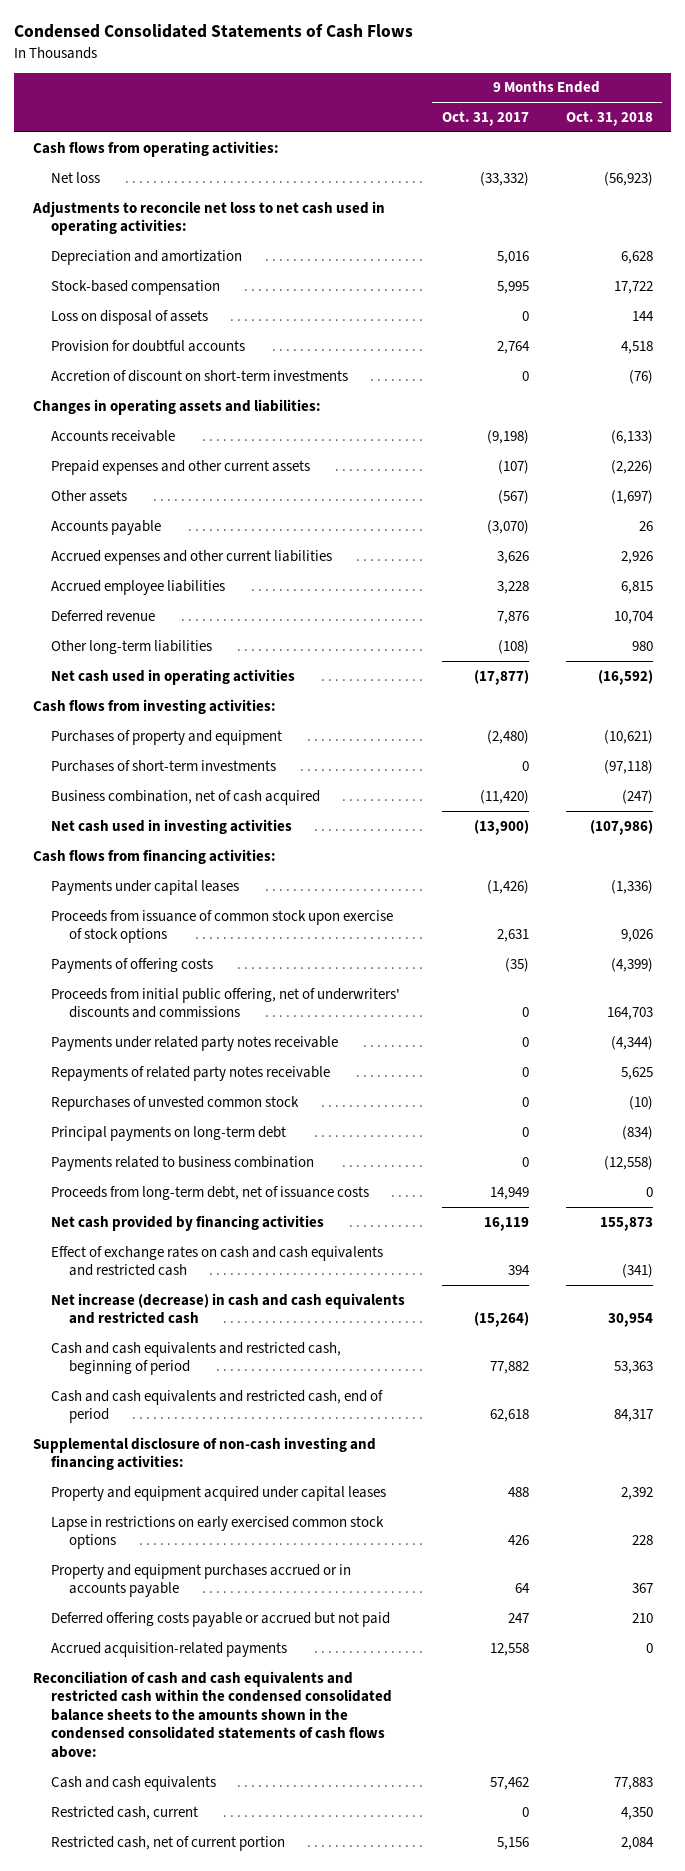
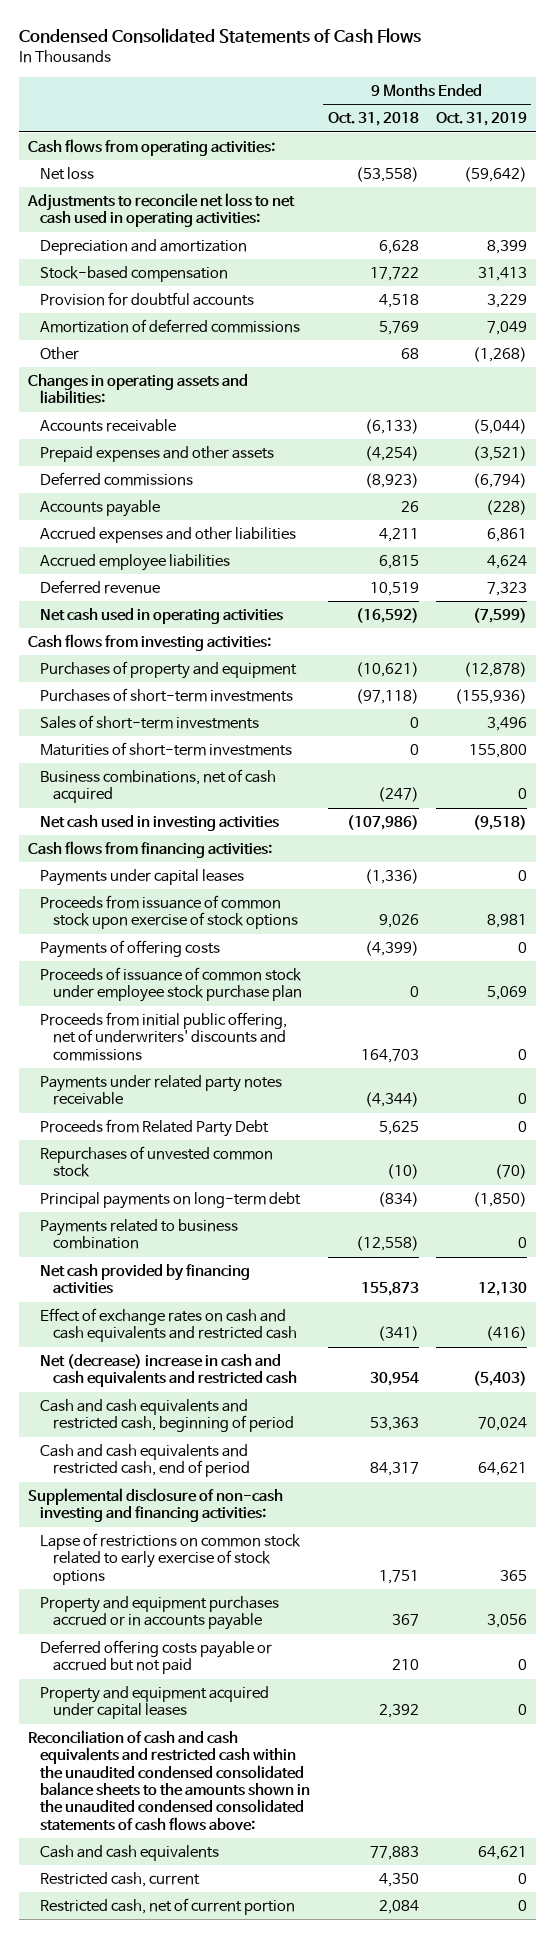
- | 9 Months Ended Oct. 31, 2017 | 9 Months Ended Oct. 31, 2018
+ | 9 Months Ended Oct. 31, 2018 | 9 Months Ended Oct. 31, 2019
- Net loss | (33,332) | (56,923)
+ Net loss | (53,558) | (59,642)
- Loss on disposal of assets | 0 | 144
- Accretion of discount on short-term investments | 0 | (76)
+ Amortization of deferred commissions | 5,769 | 7,049
+ Other | 68 | (1,268)
- Prepaid expenses and other current assets | (107) | (2,226)
- Other assets | (567) | (1,697)
+ Prepaid expenses and other assets | (4,254) | (3,521)
+ Deferred commissions | (8,923) | (6,794)
- Accrued expenses and other current liabilities | 3,626 | 2,926
+ Accrued expenses and other liabilities | 4,211 | 6,861
- Deferred revenue | 7,876 | 10,704
- Other long-term liabilities | (108) | 980
+ Deferred revenue | 10,519 | 7,323
- Business combination, net of cash acquired | (11,420) | (247)
+ Sales of short-term investments | 0 | 3,496
+ Maturities of short-term investments | 0 | 155,800
+ Business combinations, net of cash acquired | (247) | 0
+ Proceeds of issuance of common stock under employee stock purchase plan | 0 | 5,069
- Repayments of related party notes receivable | 0 | 5,625
+ Proceeds from Related Party Debt | 5,625 | 0
- Proceeds from long-term debt, net of issuance costs | 14,949 | 0
- Net increase (decrease) in cash and cash equivalents and restricted cash | (15,264) | 30,954
+ Net (decrease) increase in cash and cash equivalents and restricted cash | 30,954 | (5,403)
- Lapse in restrictions on early exercised common stock options | 426 | 228
+ Lapse of restrictions on common stock related to early exercise of stock options | 1,751 | 365
- Accrued acquisition-related payments | 12,558 | 0
- Reconciliation of cash and cash equivalents and restricted cash within the condensed consolidated balance sheets to the amounts shown in the condensed consolidated statements of cash flows above:
moved down: Property and equipment acquired under capital leases | 2,392 | 0
+ Reconciliation of cash and cash equivalents and restricted cash within the unaudited condensed consolidated balance sheets to the amounts shown in the unaudited condensed consolidated statements of cash flows above:

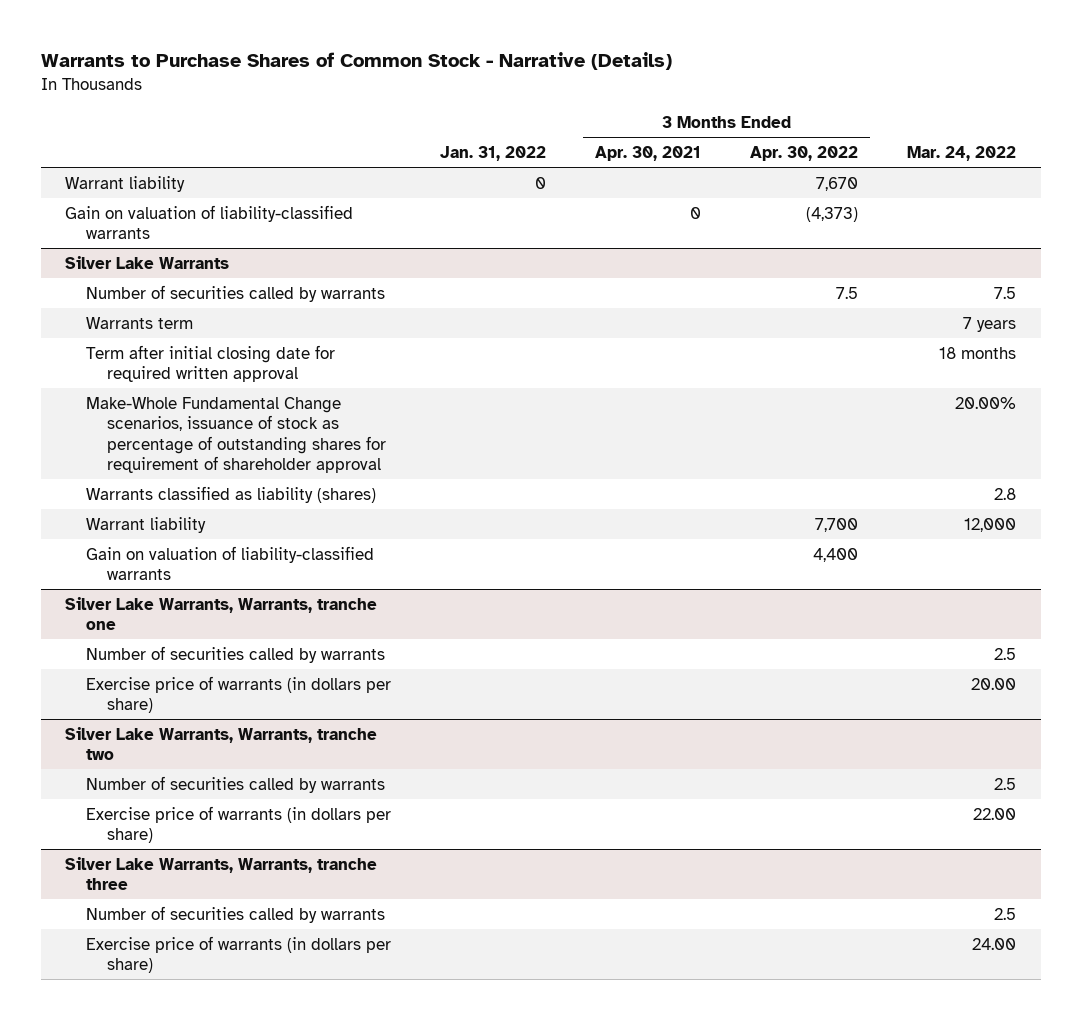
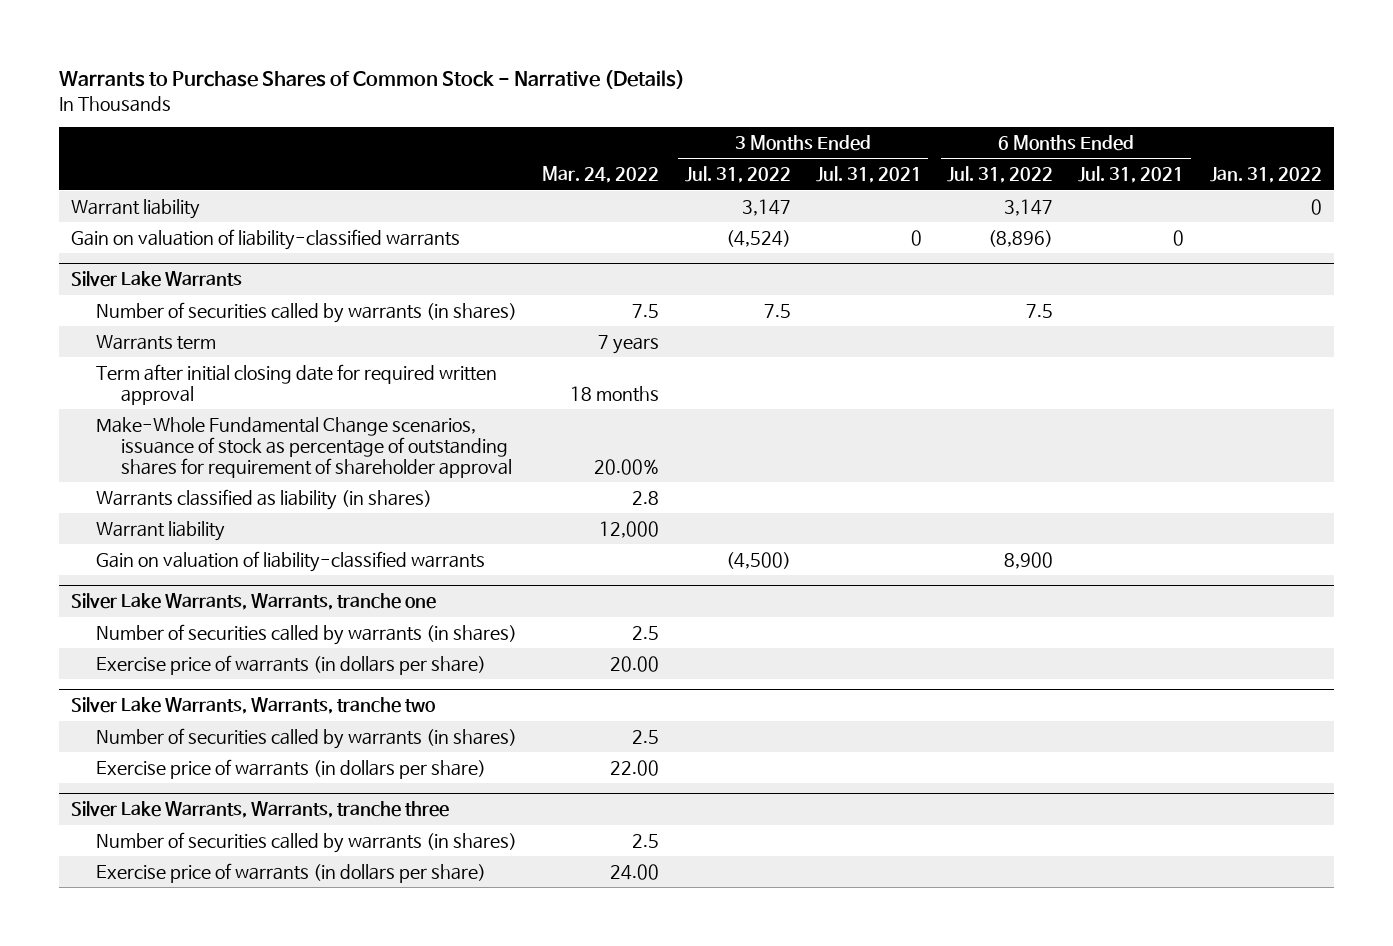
- | Jan. 31, 2022 | 3 Months Ended Apr. 30, 2021 | 3 Months Ended Apr. 30, 2022 | Mar. 24, 2022
+ | Mar. 24, 2022 | 3 Months Ended Jul. 31, 2022 | 3 Months Ended Jul. 31, 2021 | 6 Months Ended Jul. 31, 2022 | 6 Months Ended Jul. 31, 2021 | Jan. 31, 2022
@ Silver Lake Warrants
- Number of securities called by warrants | | | 7.5 | 7.5
+ Number of securities called by warrants (in shares) | 7.5 | 7.5 | | 7.5 | |
- Warrants classified as liability (shares) | | | | 2.8
+ Warrants classified as liability (in shares) | 2.8 | | | | |
@ Silver Lake Warrants, Warrants, tranche one
- Number of securities called by warrants | | | | 2.5
+ Number of securities called by warrants (in shares) | 2.5 | | | | |
@ Silver Lake Warrants, Warrants, tranche two
- Number of securities called by warrants | | | | 2.5
+ Number of securities called by warrants (in shares) | 2.5 | | | | |
@ Silver Lake Warrants, Warrants, tranche three
- Number of securities called by warrants | | | | 2.5
+ Number of securities called by warrants (in shares) | 2.5 | | | | |

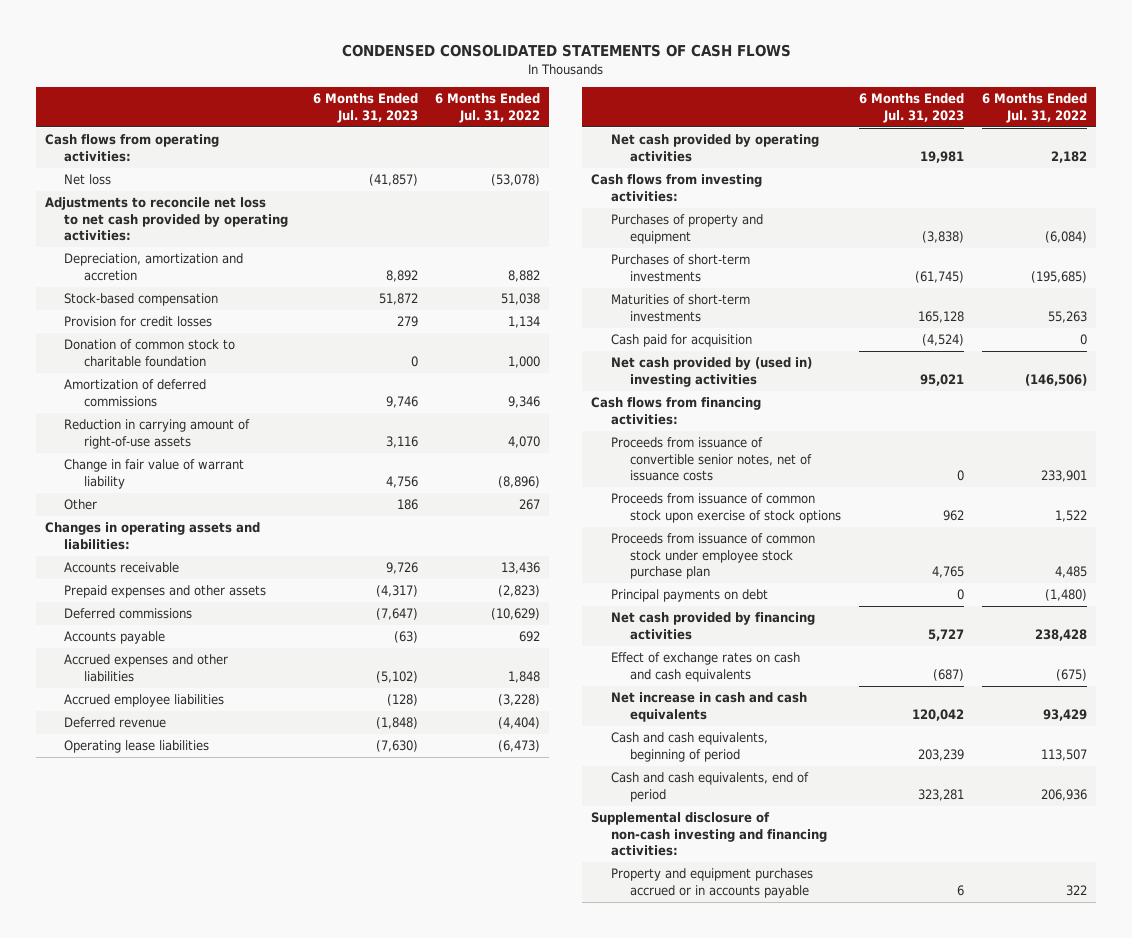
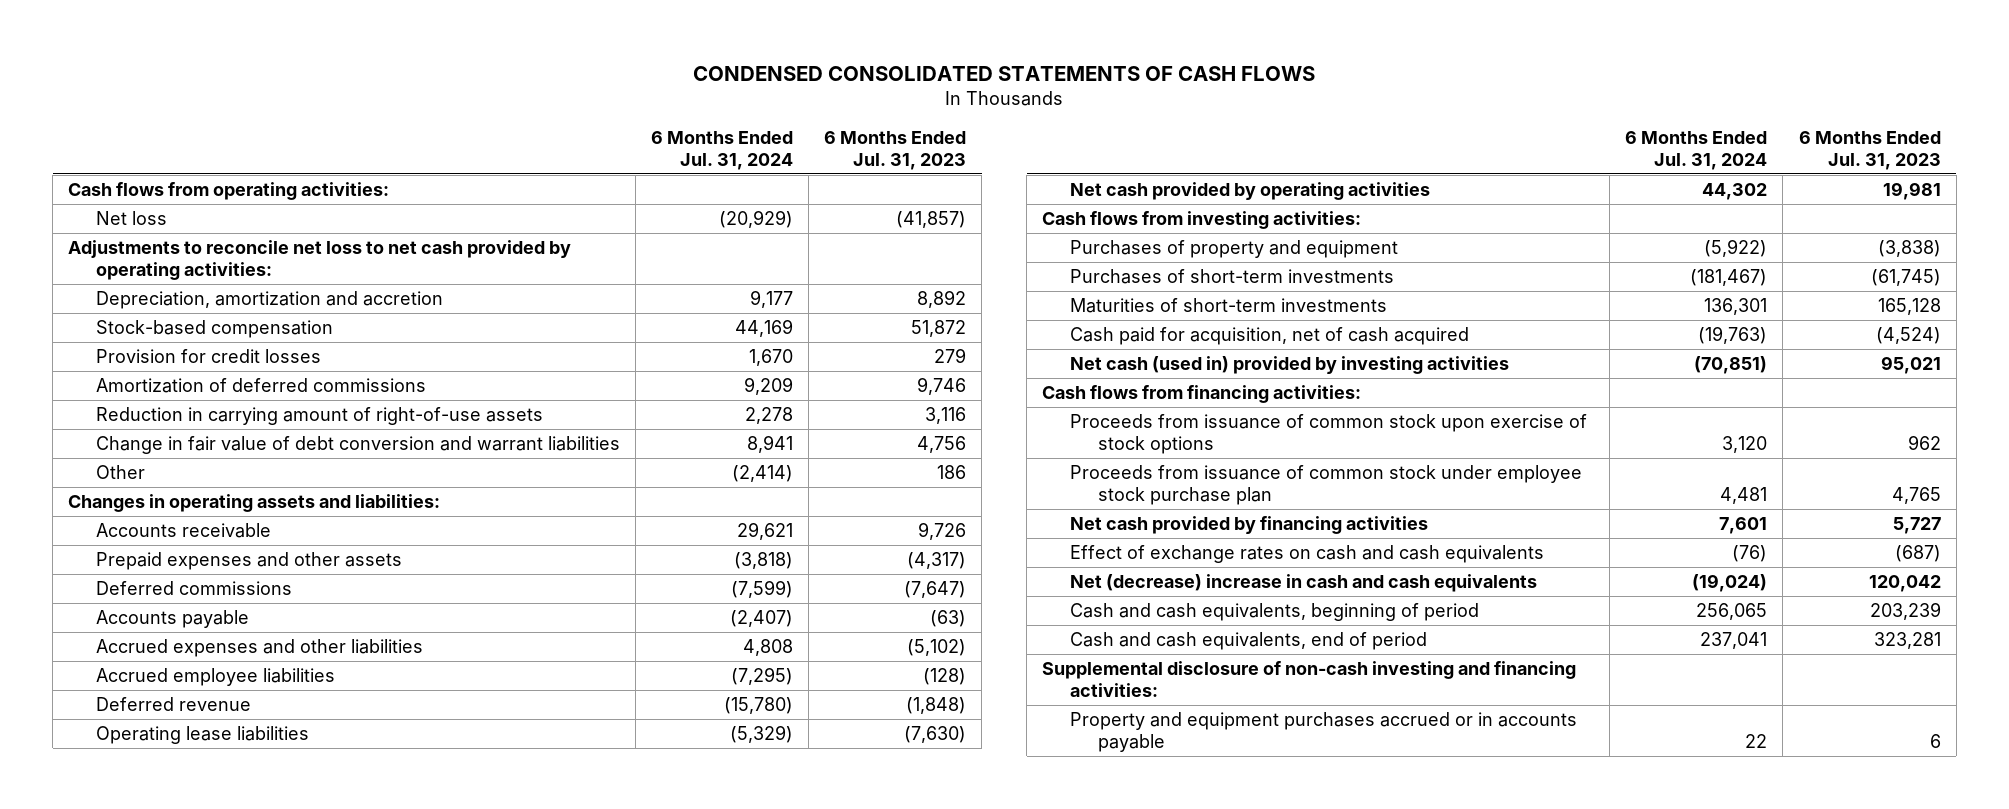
- | 6 Months Ended Jul. 31, 2023 | 6 Months Ended Jul. 31, 2022
+ | 6 Months Ended Jul. 31, 2024 | 6 Months Ended Jul. 31, 2023
- Donation of common stock to charitable foundation | 0 | 1,000
- Change in fair value of warrant liability | 4,756 | (8,896)
+ Change in fair value of debt conversion and warrant liabilities | 8,941 | 4,756
- Cash paid for acquisition | (4,524) | 0
- Net cash provided by (used in) investing activities | 95,021 | (146,506)
+ Cash paid for acquisition, net of cash acquired | (19,763) | (4,524)
+ Net cash (used in) provided by investing activities | (70,851) | 95,021
- Proceeds from issuance of convertible senior notes, net of issuance costs | 0 | 233,901
- Principal payments on debt | 0 | (1,480)
- Net increase in cash and cash equivalents | 120,042 | 93,429
+ Net (decrease) increase in cash and cash equivalents | (19,024) | 120,042

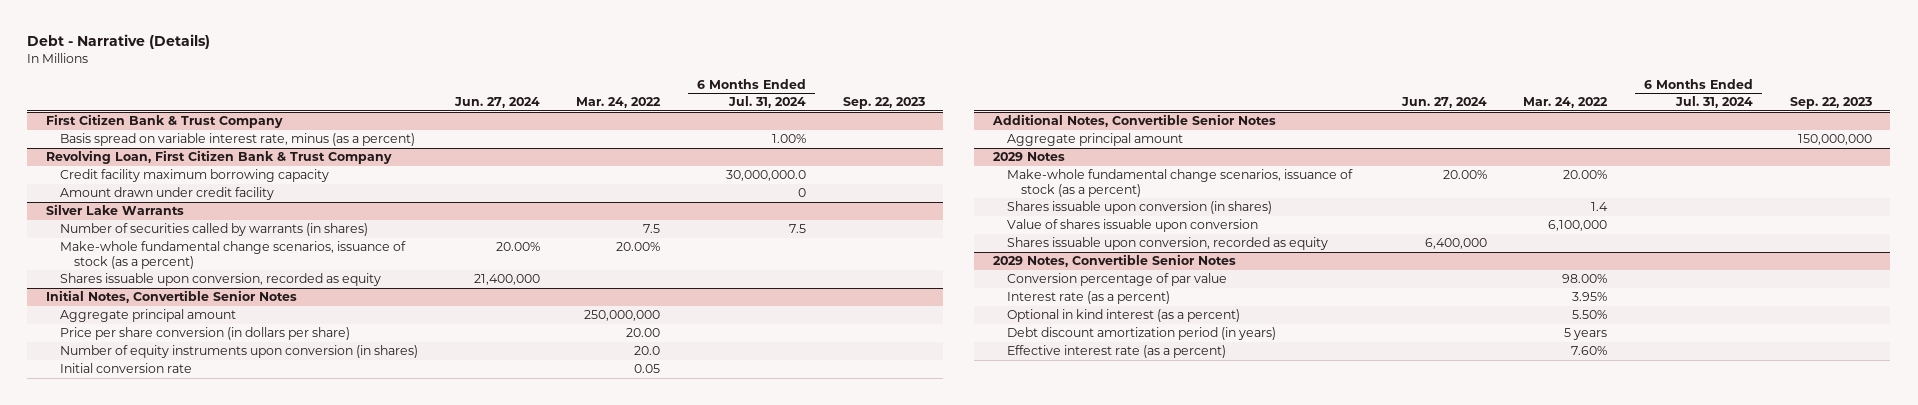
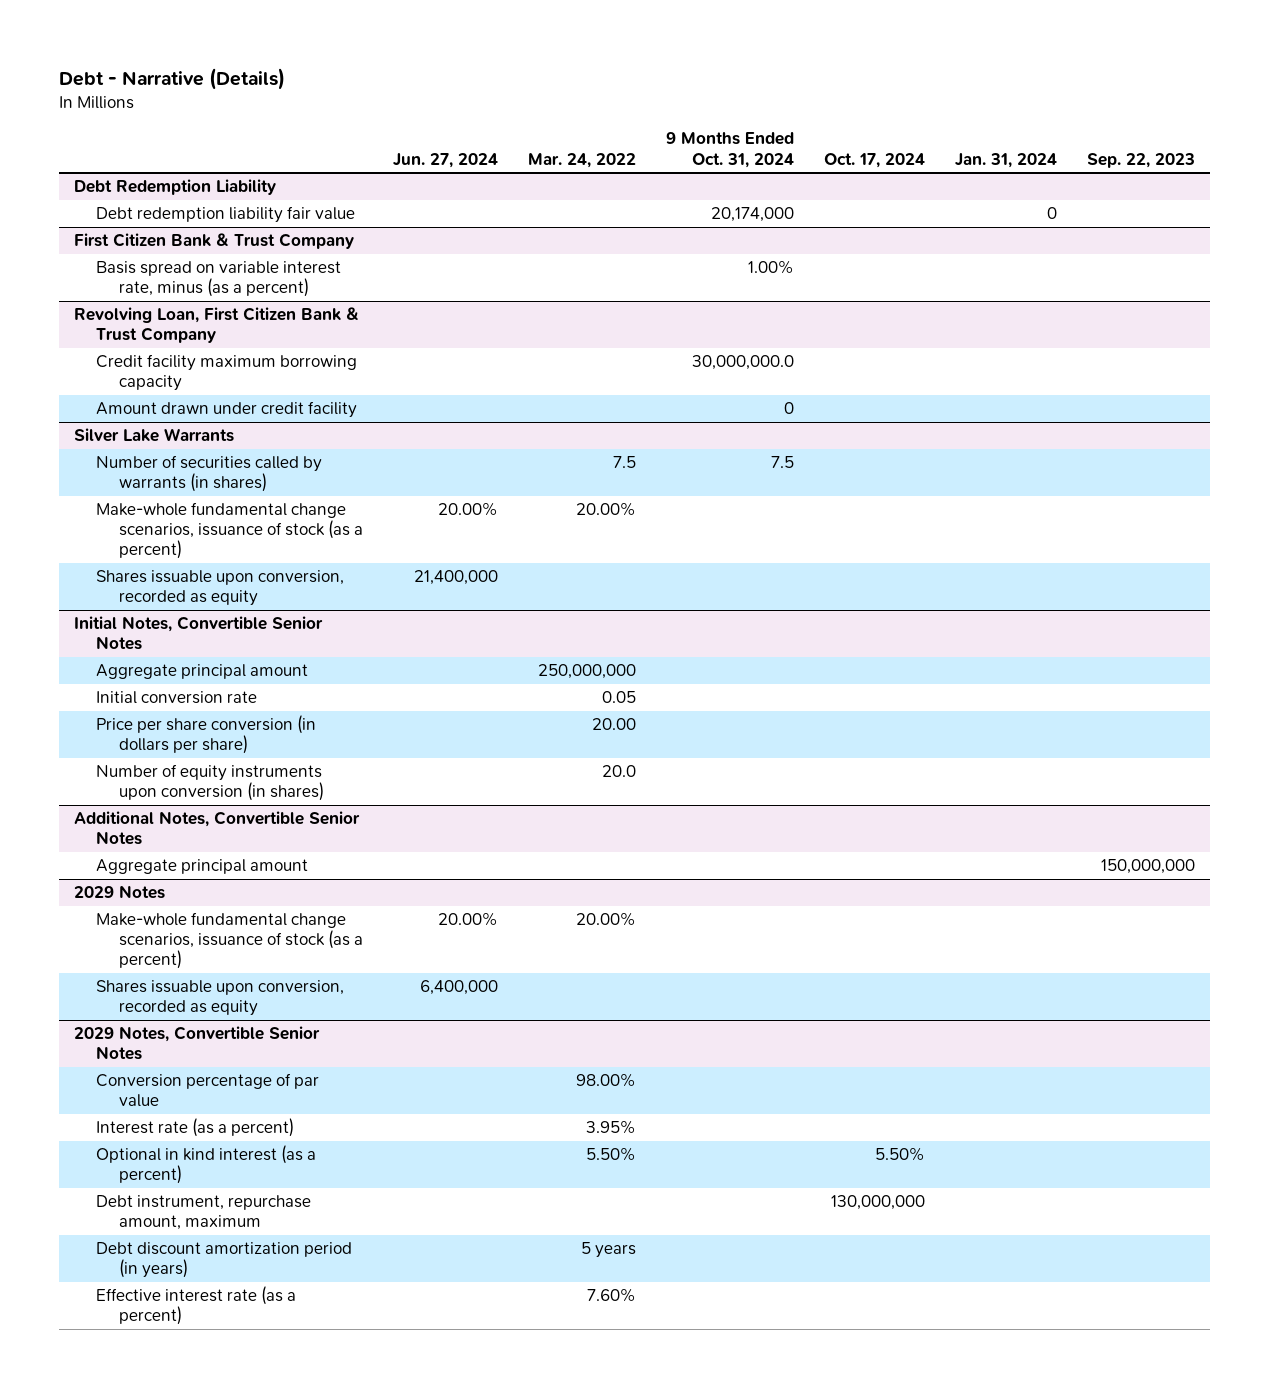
- | Jun. 27, 2024 | Mar. 24, 2022 | 6 Months Ended Jul. 31, 2024 | Sep. 22, 2023
+ | Jun. 27, 2024 | Mar. 24, 2022 | 9 Months Ended Oct. 31, 2024 | Oct. 17, 2024 | Jan. 31, 2024 | Sep. 22, 2023
+ Debt Redemption Liability
+ Debt redemption liability fair value | | | 20,174,000 | | 0 |
@ Initial Notes, Convertible Senior Notes
moved up: Initial conversion rate | | 0.05 | | | |
@ 2029 Notes
- Shares issuable upon conversion (in shares) | | 1.4 | |
- Value of shares issuable upon conversion | | 6,100,000 | |
@ 2029 Notes, Convertible Senior Notes
+ Debt instrument, repurchase amount, maximum | | | | 130,000,000 | |

